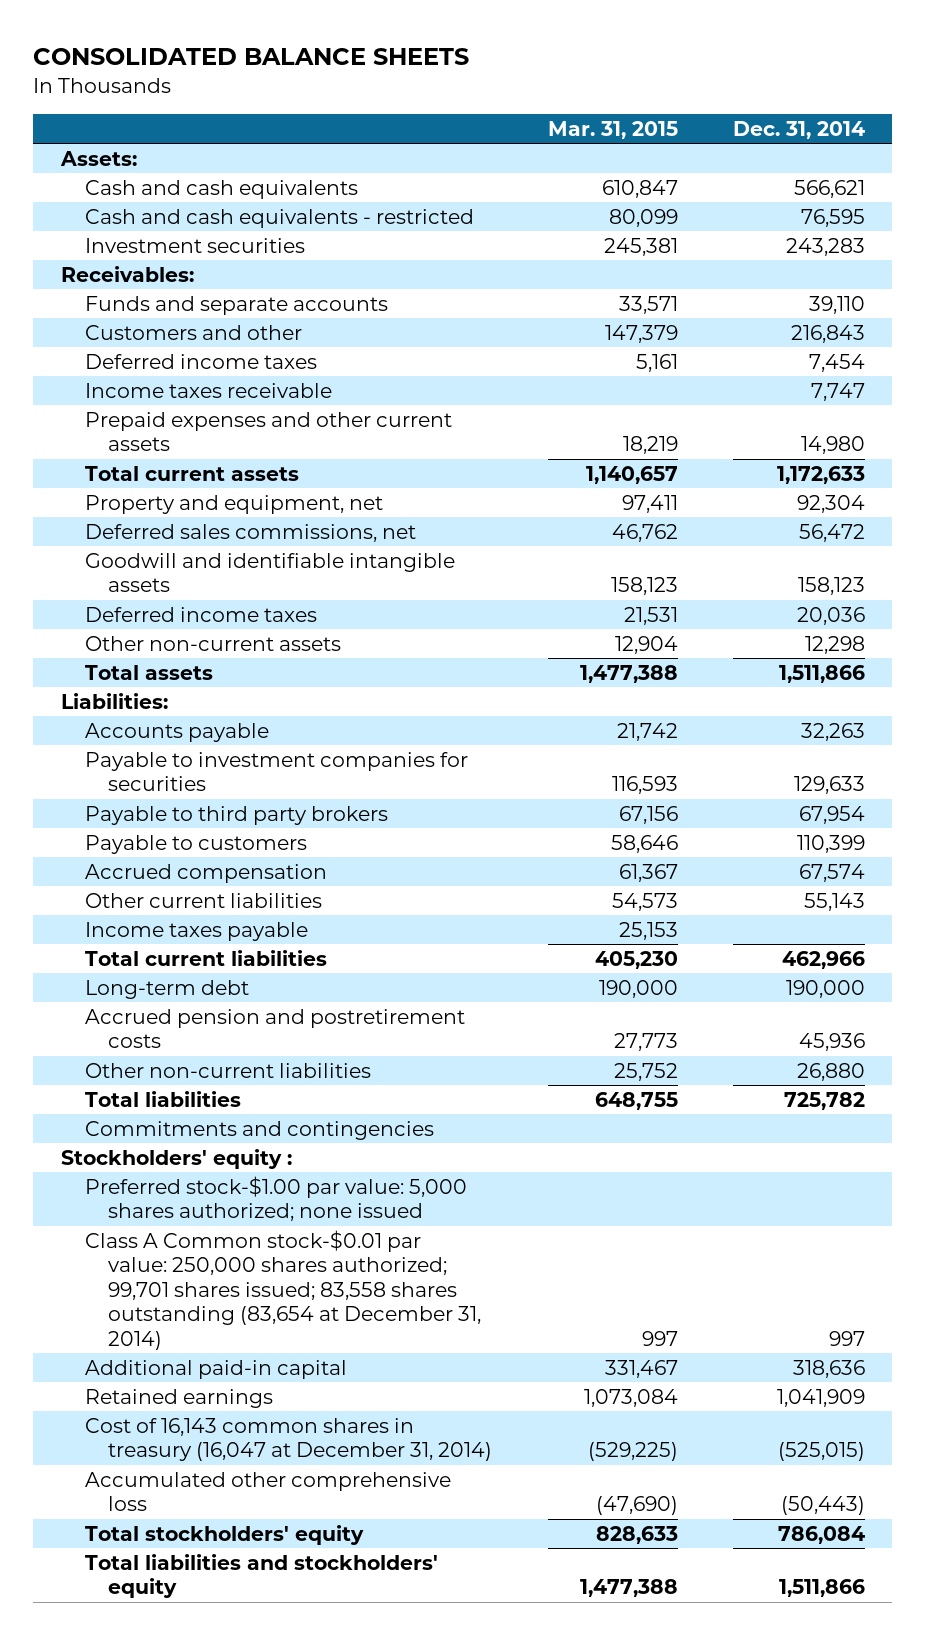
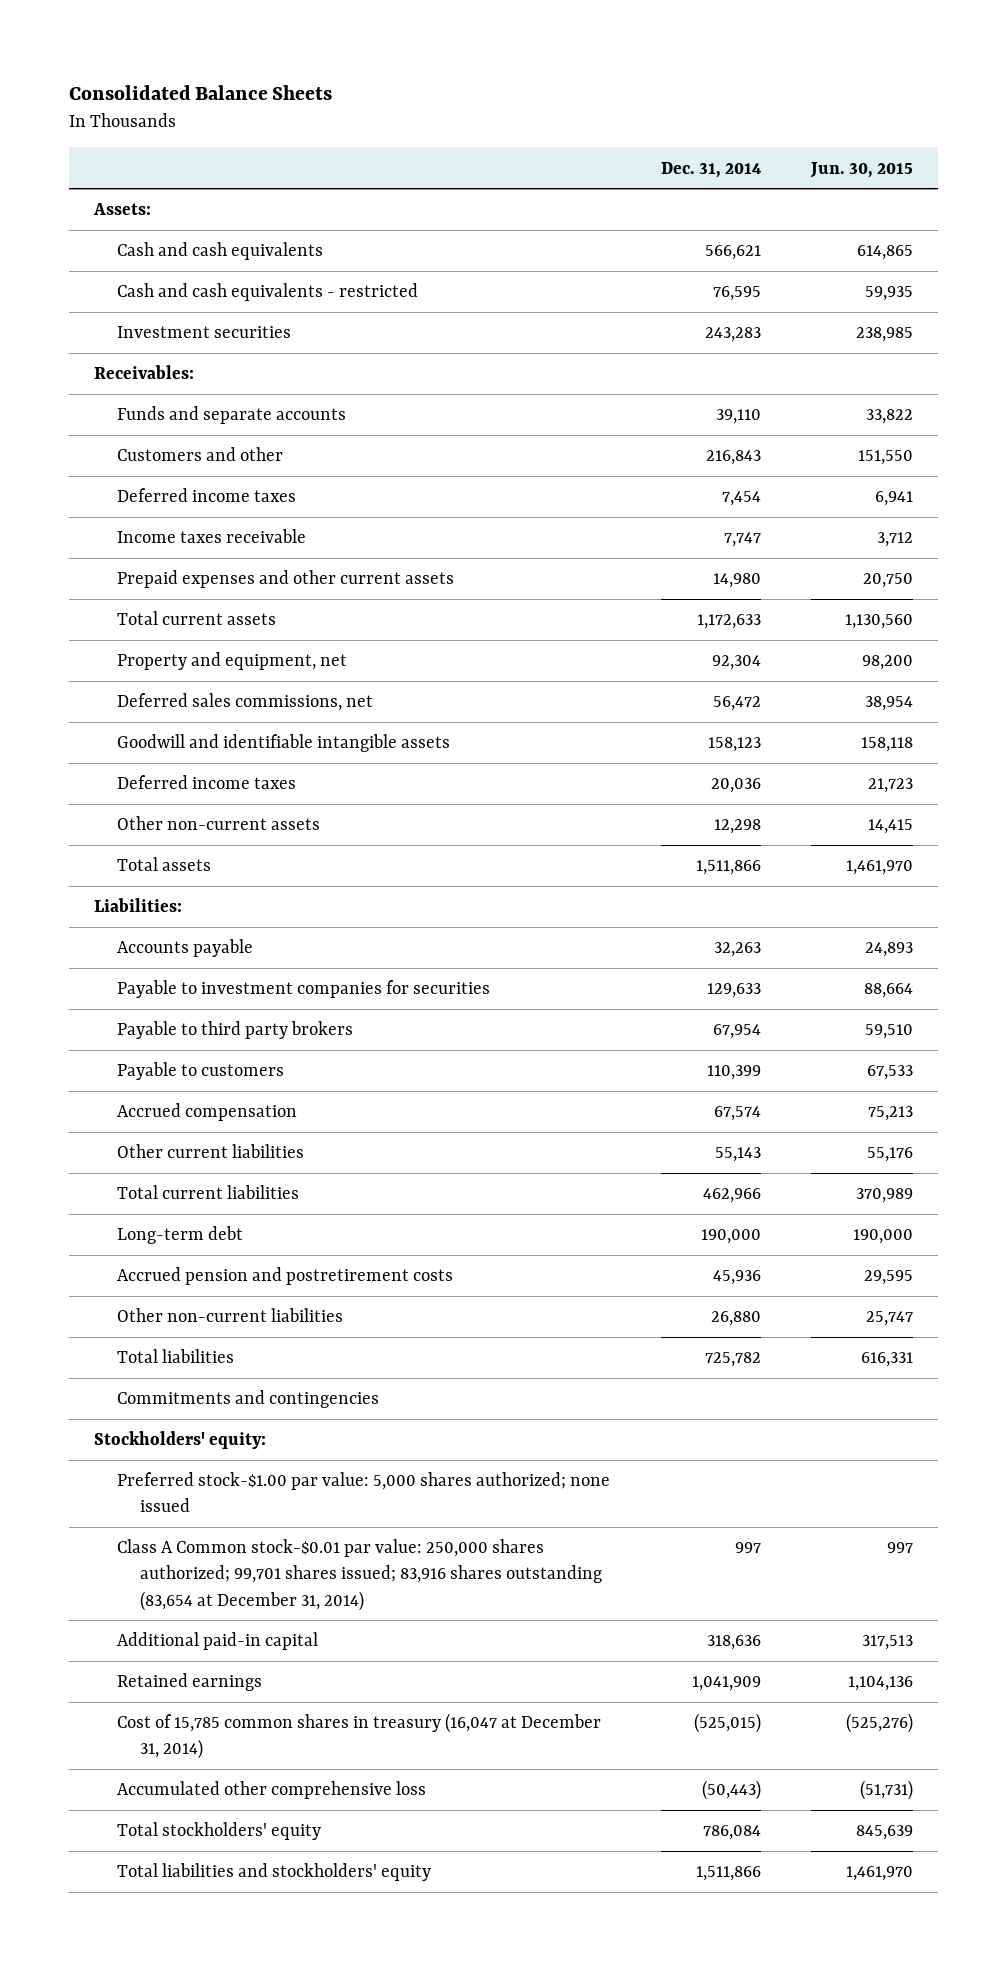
- CONSOLIDATED BALANCE SHEETS
+ Consolidated Balance Sheets
- | Mar. 31, 2015 | Dec. 31, 2014
+ | Dec. 31, 2014 | Jun. 30, 2015
- Income taxes payable | 25,153 |
- Stockholders' equity :
+ Stockholders' equity:
- Class A Common stock-$0.01 par value: 250,000 shares authorized; 99,701 shares issued; 83,558 shares outstanding (83,654 at December 31, 2014) | 997 | 997
+ Class A Common stock-$0.01 par value: 250,000 shares authorized; 99,701 shares issued; 83,916 shares outstanding (83,654 at December 31, 2014) | 997 | 997
- Cost of 16,143 common shares in treasury (16,047 at December 31, 2014) | (529,225) | (525,015)
+ Cost of 15,785 common shares in treasury (16,047 at December 31, 2014) | (525,015) | (525,276)

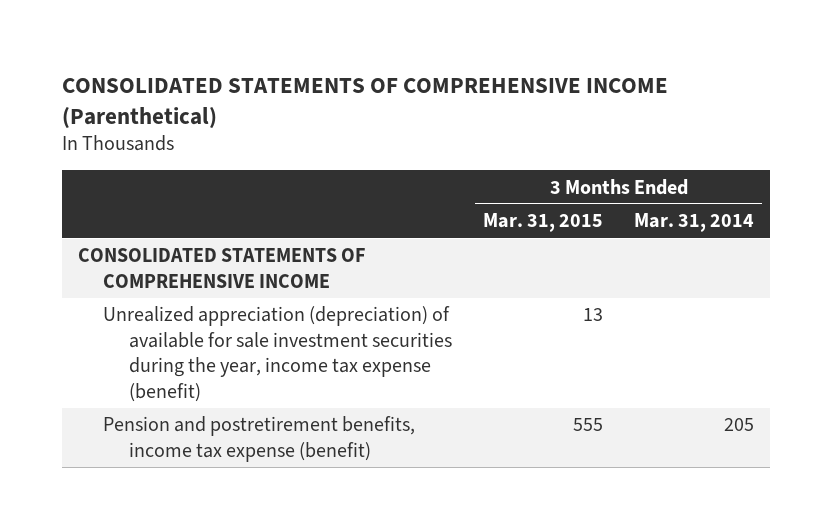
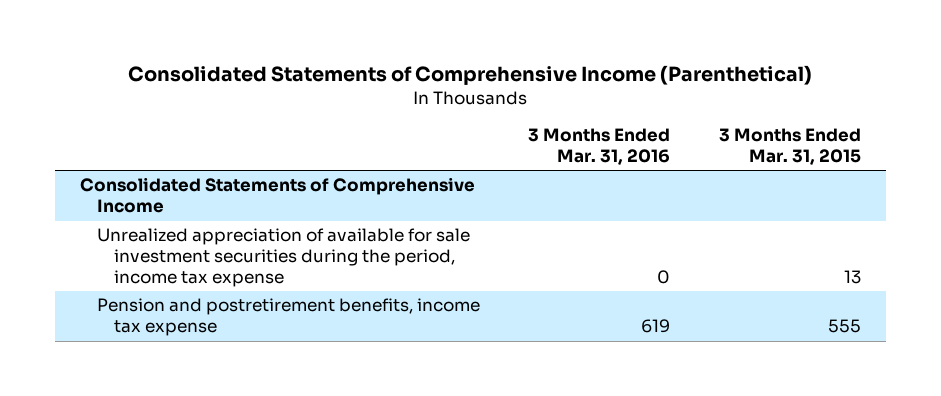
- CONSOLIDATED STATEMENTS OF COMPREHENSIVE INCOME (Parenthetical)
+ Consolidated Statements of Comprehensive Income (Parenthetical)
- | 3 Months Ended Mar. 31, 2015 | 3 Months Ended Mar. 31, 2014
+ | 3 Months Ended Mar. 31, 2016 | 3 Months Ended Mar. 31, 2015
- CONSOLIDATED STATEMENTS OF COMPREHENSIVE INCOME
- Unrealized appreciation (depreciation) of available for sale investment securities during the year, income tax expense (benefit) | 13 |
- Pension and postretirement benefits, income tax expense (benefit) | 555 | 205
+ Consolidated Statements of Comprehensive Income
+ Unrealized appreciation of available for sale investment securities during the period, income tax expense | 0 | 13
+ Pension and postretirement benefits, income tax expense | 619 | 555

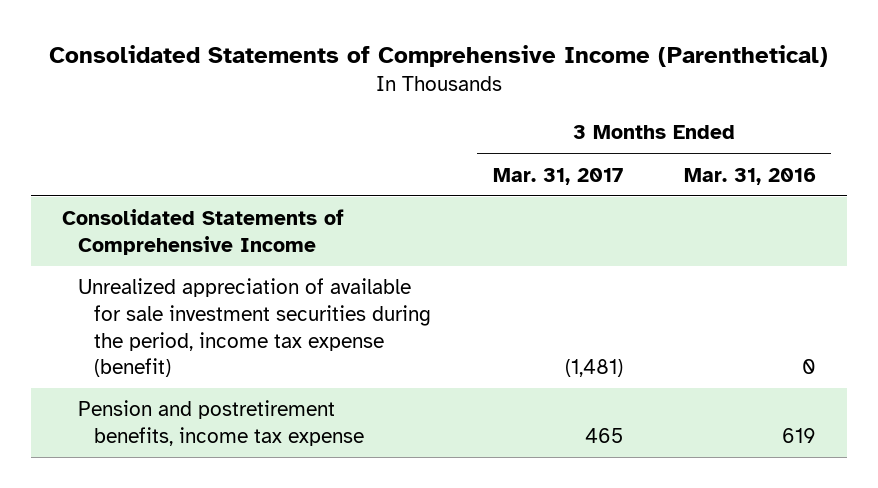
- | 3 Months Ended Mar. 31, 2016 | 3 Months Ended Mar. 31, 2015
+ | 3 Months Ended Mar. 31, 2017 | 3 Months Ended Mar. 31, 2016
- Unrealized appreciation of available for sale investment securities during the period, income tax expense | 0 | 13
+ Unrealized appreciation of available for sale investment securities during the period, income tax expense (benefit) | (1,481) | 0

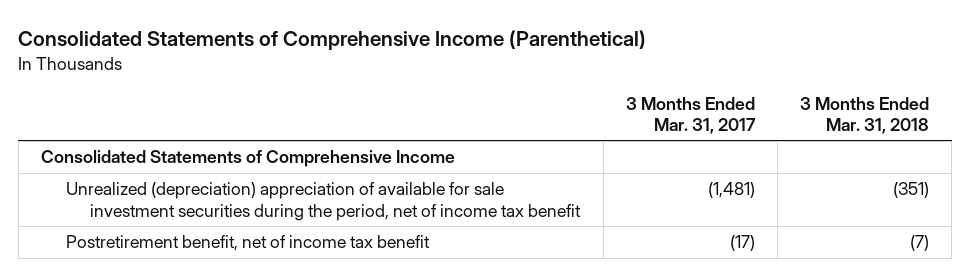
- | 3 Months Ended Mar. 31, 2017 | 3 Months Ended Mar. 31, 2016
+ | 3 Months Ended Mar. 31, 2017 | 3 Months Ended Mar. 31, 2018
- Unrealized appreciation of available for sale investment securities during the period, income tax expense (benefit) | (1,481) | 0
- Pension and postretirement benefits, income tax expense | 465 | 619
+ Unrealized (depreciation) appreciation of available for sale investment securities during the period, net of income tax benefit | (1,481) | (351)
+ Postretirement benefit, net of income tax benefit | (17) | (7)

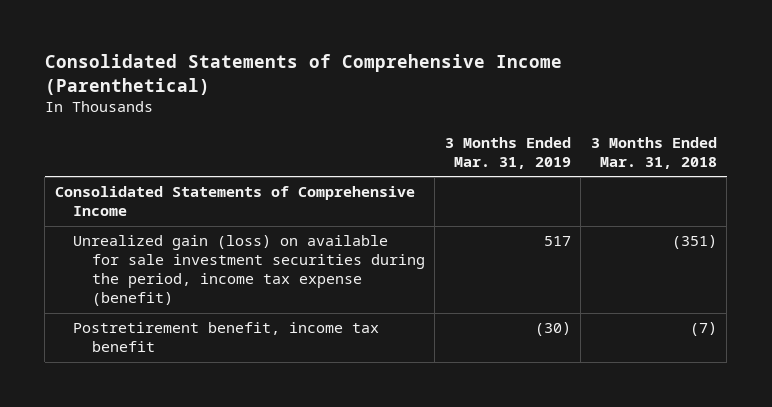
- | 3 Months Ended Mar. 31, 2017 | 3 Months Ended Mar. 31, 2018
+ | 3 Months Ended Mar. 31, 2019 | 3 Months Ended Mar. 31, 2018
- Unrealized (depreciation) appreciation of available for sale investment securities during the period, net of income tax benefit | (1,481) | (351)
- Postretirement benefit, net of income tax benefit | (17) | (7)
+ Unrealized gain (loss) on available for sale investment securities during the period, income tax expense (benefit) | 517 | (351)
+ Postretirement benefit, income tax benefit | (30) | (7)

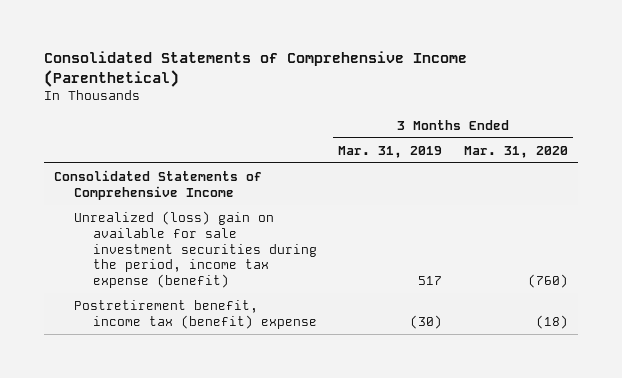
- | 3 Months Ended Mar. 31, 2019 | 3 Months Ended Mar. 31, 2018
+ | 3 Months Ended Mar. 31, 2019 | 3 Months Ended Mar. 31, 2020
- Unrealized gain (loss) on available for sale investment securities during the period, income tax expense (benefit) | 517 | (351)
- Postretirement benefit, income tax benefit | (30) | (7)
+ Unrealized (loss) gain on available for sale investment securities during the period, income tax expense (benefit) | 517 | (760)
+ Postretirement benefit, income tax (benefit) expense | (30) | (18)

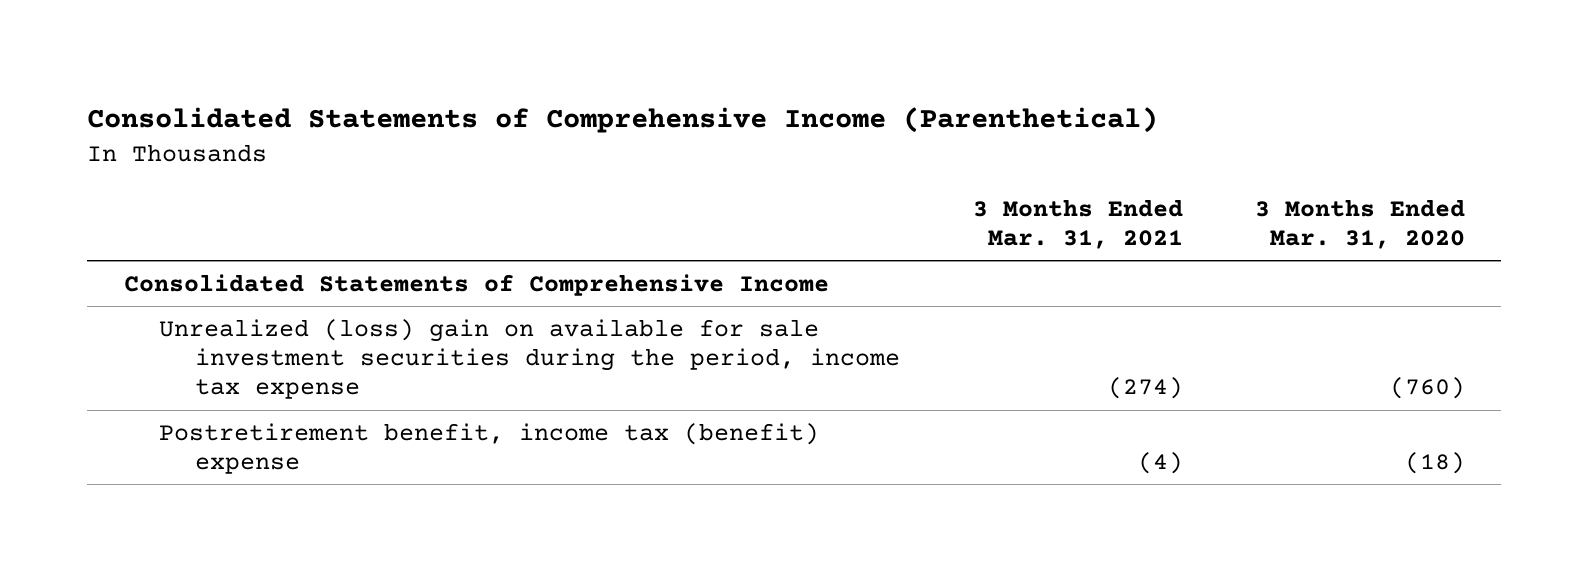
- | 3 Months Ended Mar. 31, 2019 | 3 Months Ended Mar. 31, 2020
+ | 3 Months Ended Mar. 31, 2021 | 3 Months Ended Mar. 31, 2020
- Unrealized (loss) gain on available for sale investment securities during the period, income tax expense (benefit) | 517 | (760)
+ Unrealized (loss) gain on available for sale investment securities during the period, income tax expense | (274) | (760)

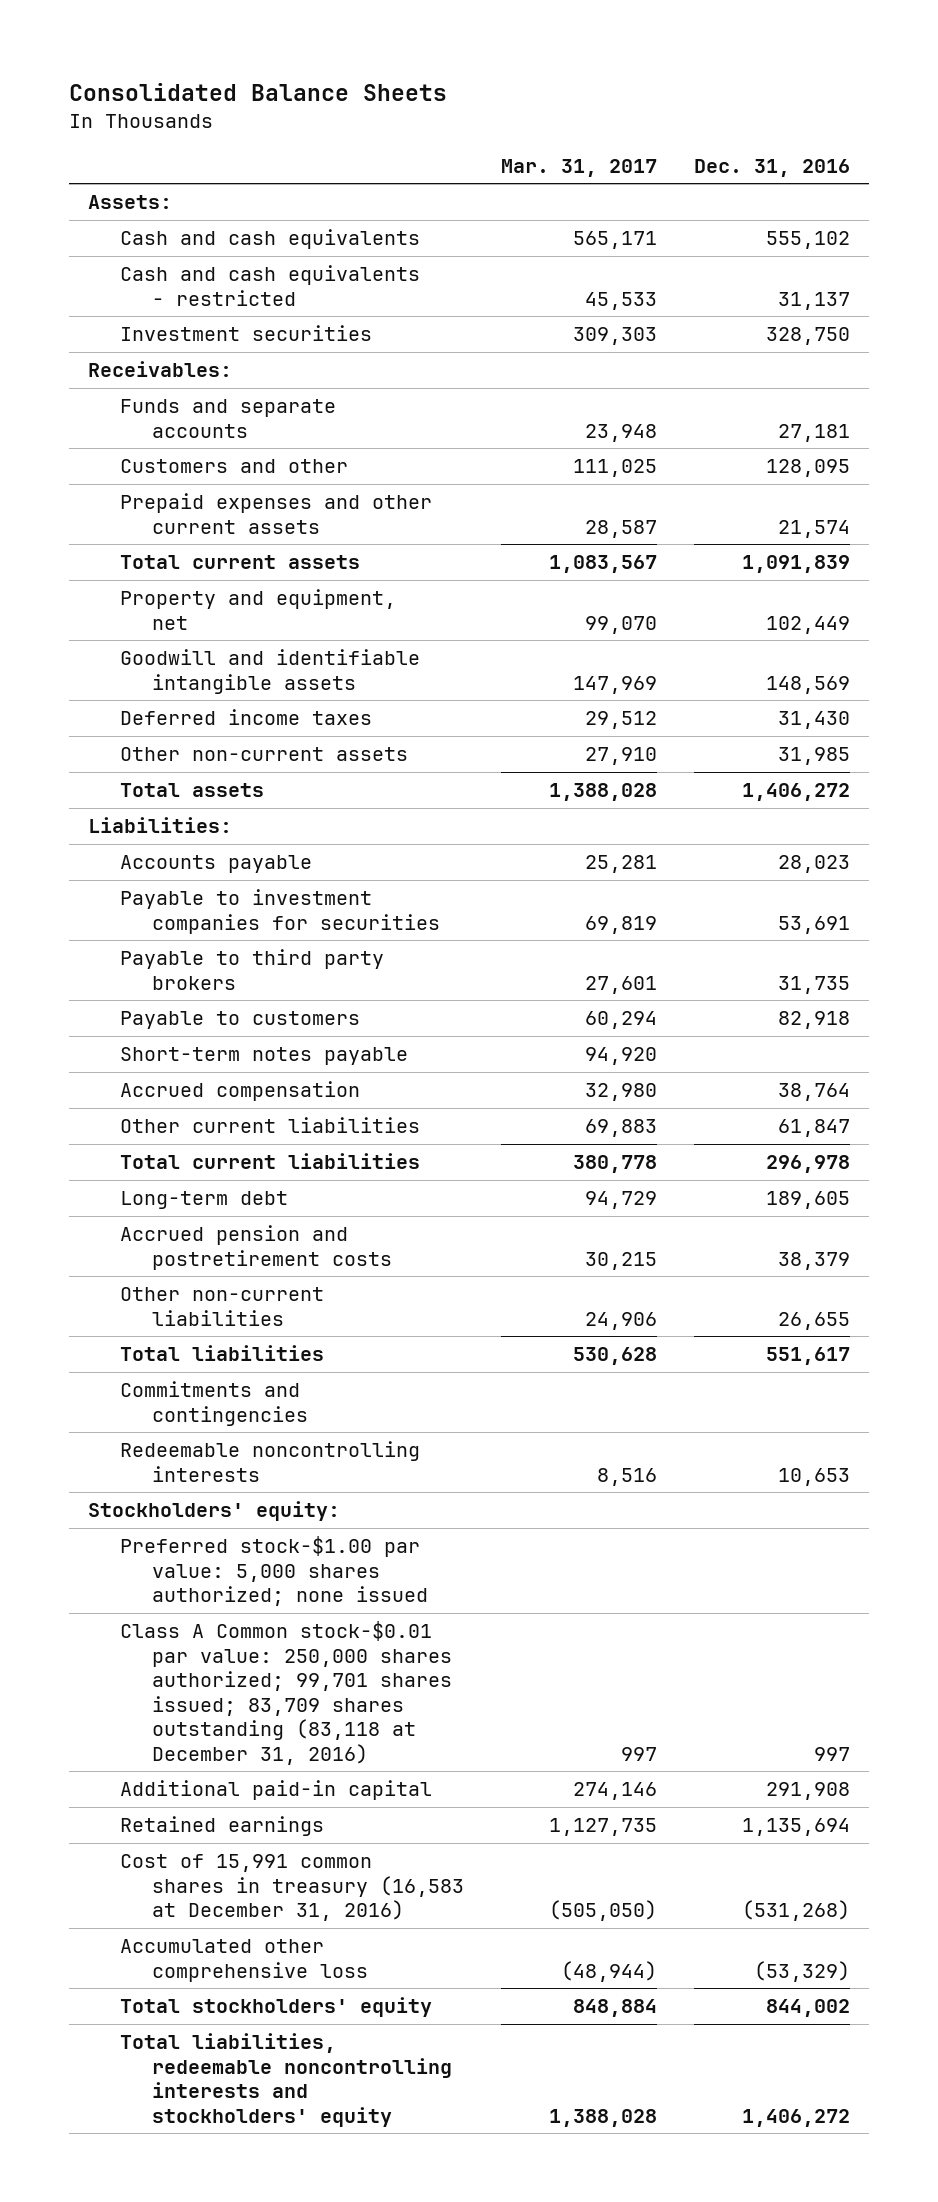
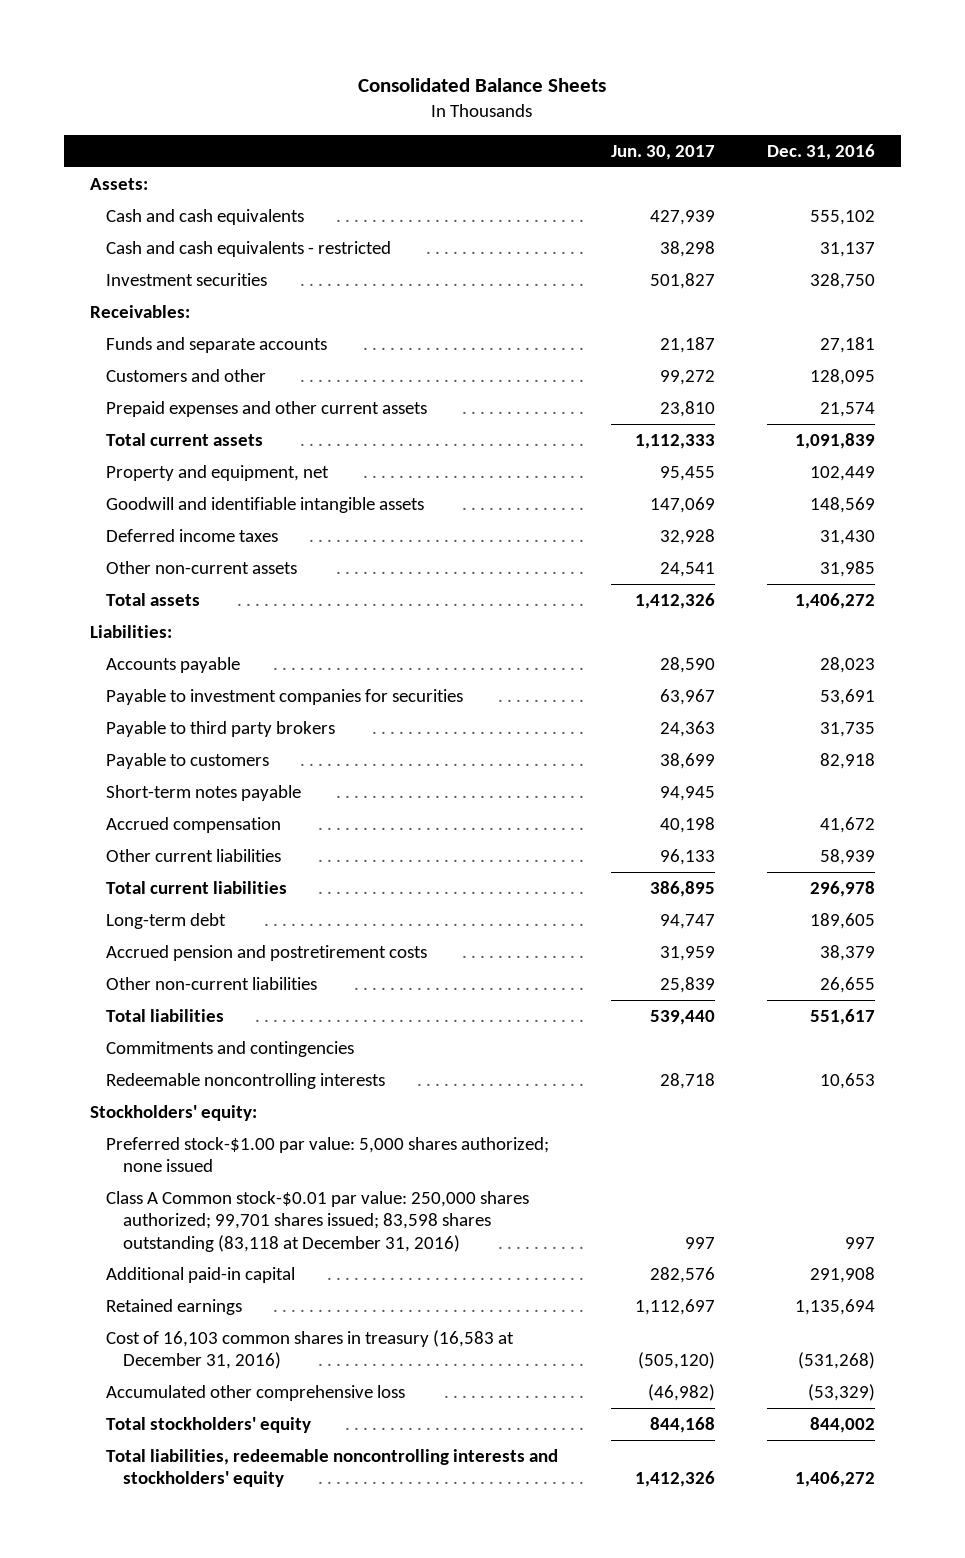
- | Mar. 31, 2017 | Dec. 31, 2016
+ | Jun. 30, 2017 | Dec. 31, 2016
- Accrued compensation | 32,980 | 38,764
- Other current liabilities | 69,883 | 61,847
+ Accrued compensation | 40,198 | 41,672
+ Other current liabilities | 96,133 | 58,939
- Class A Common stock-$0.01 par value: 250,000 shares authorized; 99,701 shares issued; 83,709 shares outstanding (83,118 at December 31, 2016) | 997 | 997
+ Class A Common stock-$0.01 par value: 250,000 shares authorized; 99,701 shares issued; 83,598 shares outstanding (83,118 at December 31, 2016) | 997 | 997
- Cost of 15,991 common shares in treasury (16,583 at December 31, 2016) | (505,050) | (531,268)
+ Cost of 16,103 common shares in treasury (16,583 at December 31, 2016) | (505,120) | (531,268)

